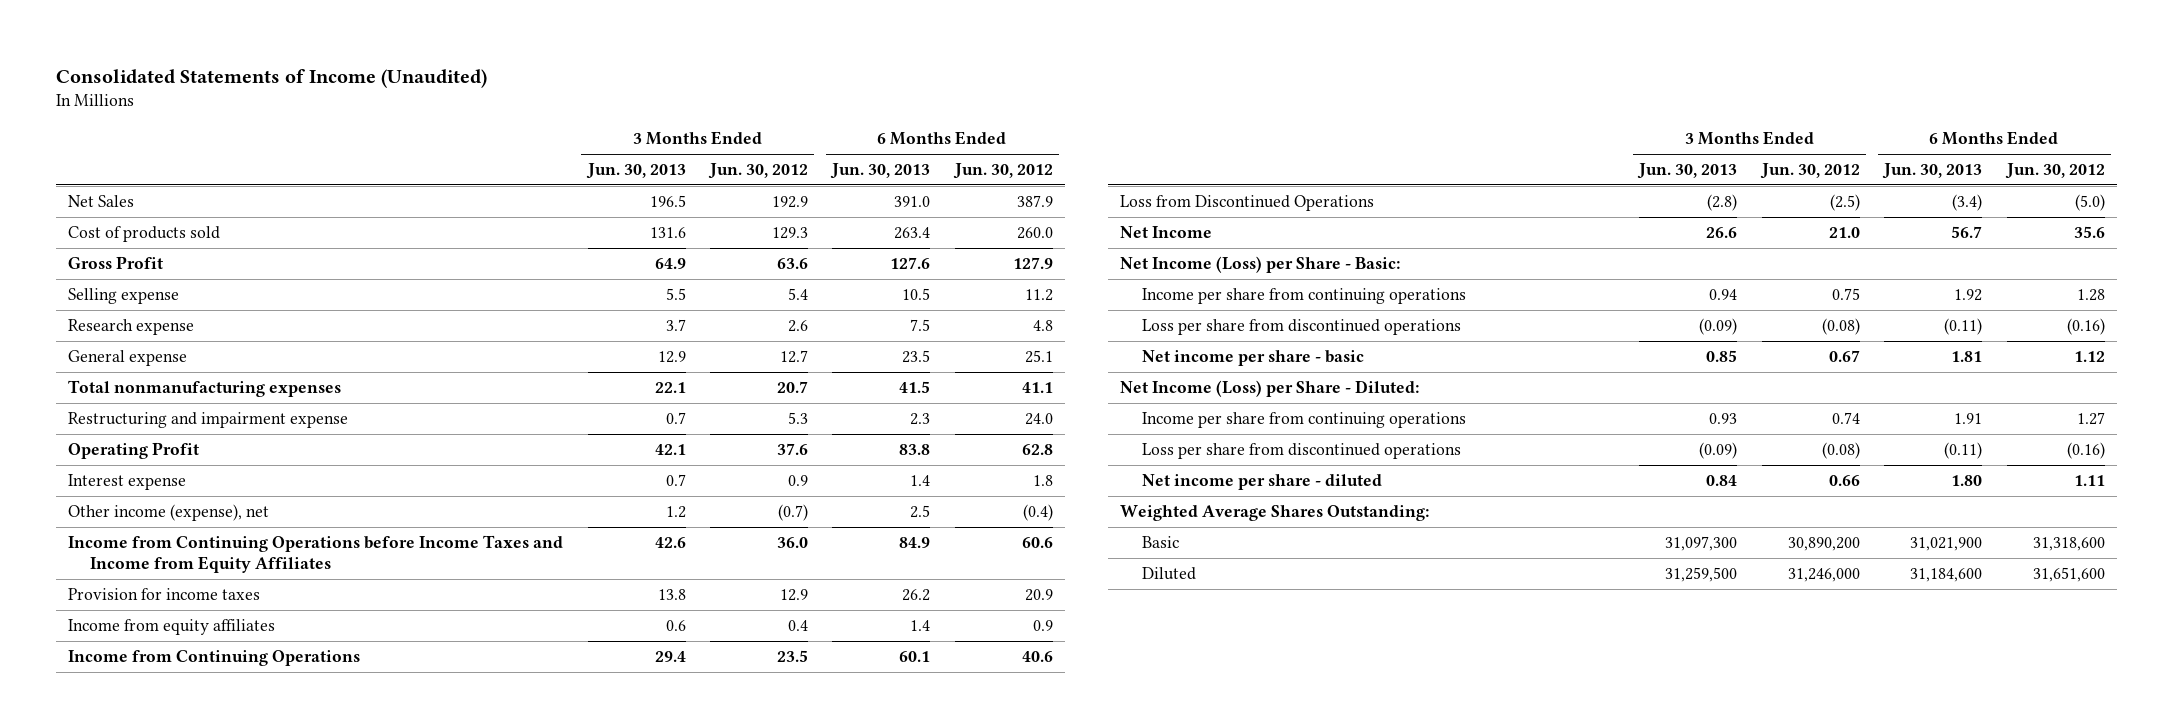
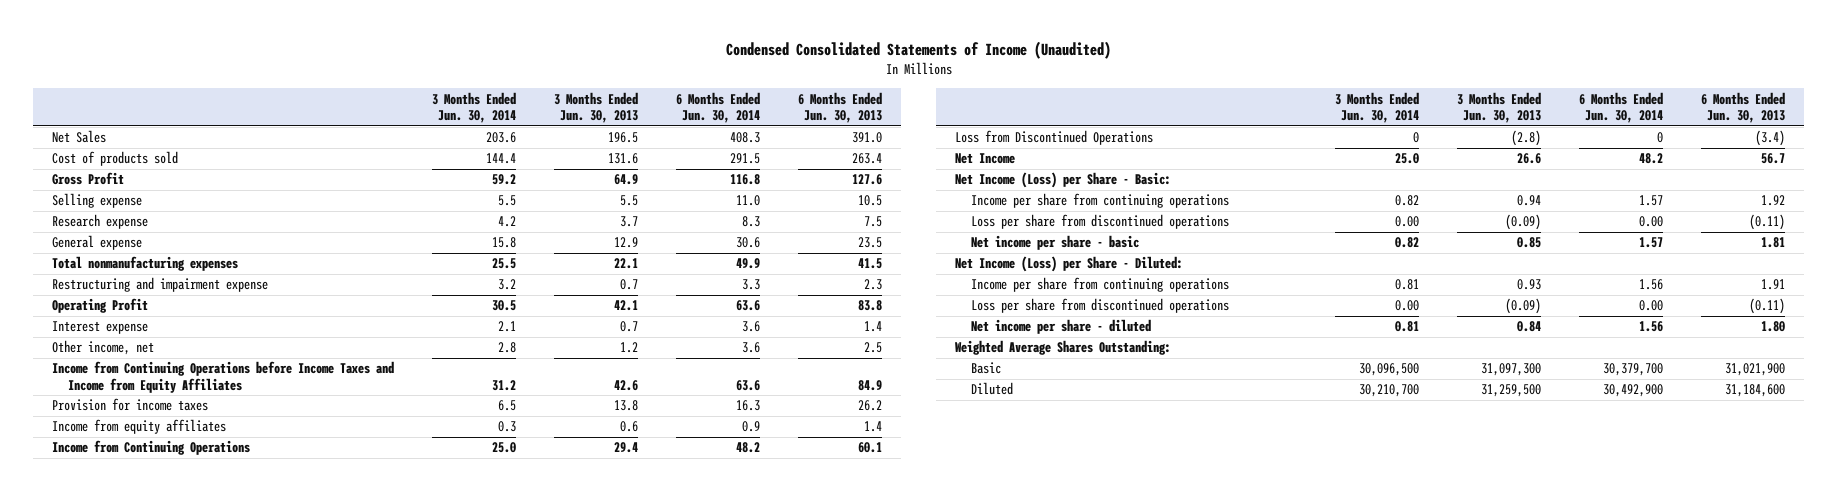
- Consolidated Statements of Income (Unaudited)
+ Condensed Consolidated Statements of Income (Unaudited)
- | 3 Months Ended Jun. 30, 2013 | 3 Months Ended Jun. 30, 2012 | 6 Months Ended Jun. 30, 2013 | 6 Months Ended Jun. 30, 2012
+ | 3 Months Ended Jun. 30, 2014 | 3 Months Ended Jun. 30, 2013 | 6 Months Ended Jun. 30, 2014 | 6 Months Ended Jun. 30, 2013
- Other income (expense), net | 1.2 | (0.7) | 2.5 | (0.4)
+ Other income, net | 2.8 | 1.2 | 3.6 | 2.5

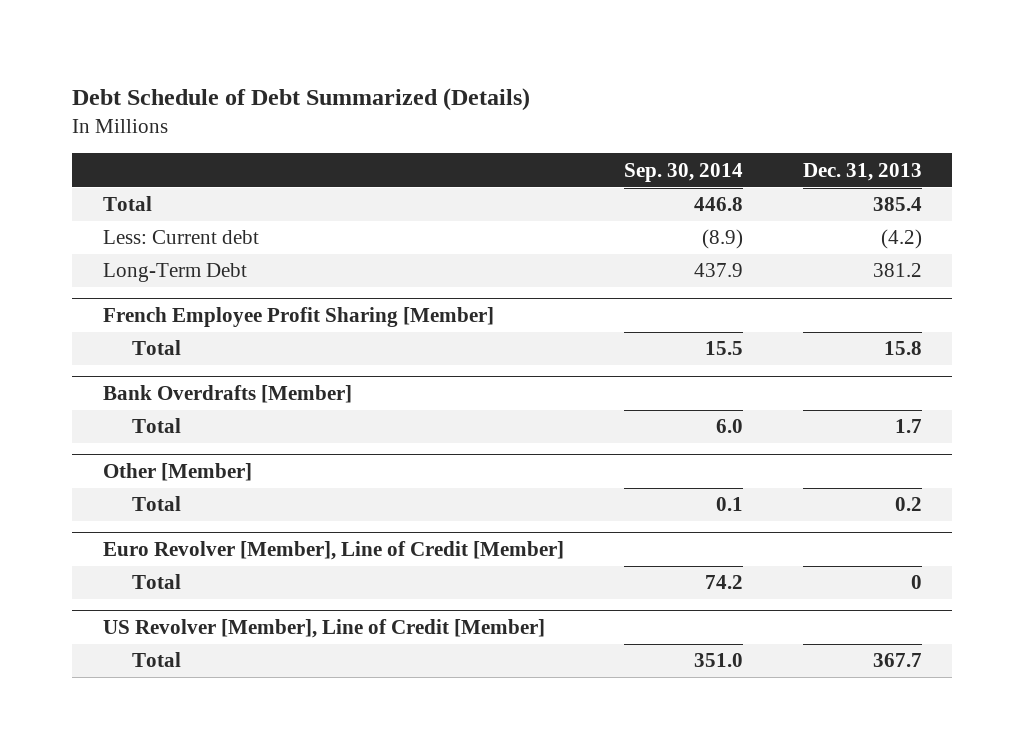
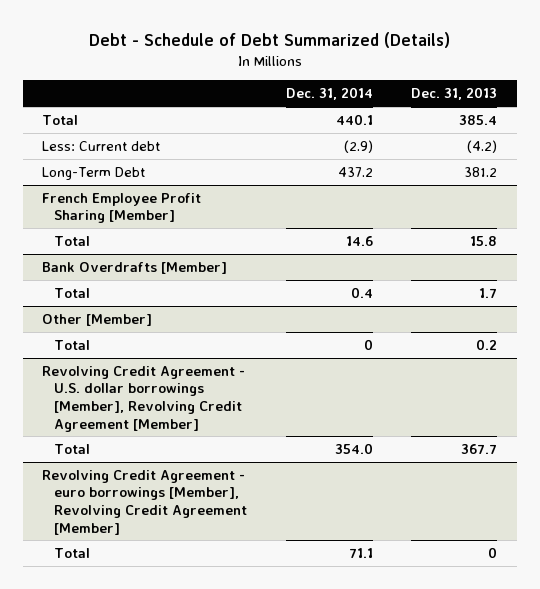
- Debt Schedule of Debt Summarized (Details)
+ Debt - Schedule of Debt Summarized (Details)
- | Sep. 30, 2014 | Dec. 31, 2013
+ | Dec. 31, 2014 | Dec. 31, 2013
- Euro Revolver [Member], Line of Credit [Member]
- Total | 74.2 | 0
- US Revolver [Member], Line of Credit [Member]
+ Revolving Credit Agreement - U.S. dollar borrowings [Member], Revolving Credit Agreement [Member]
+ Revolving Credit Agreement - euro borrowings [Member], Revolving Credit Agreement [Member]
+ Total | 71.1 | 0

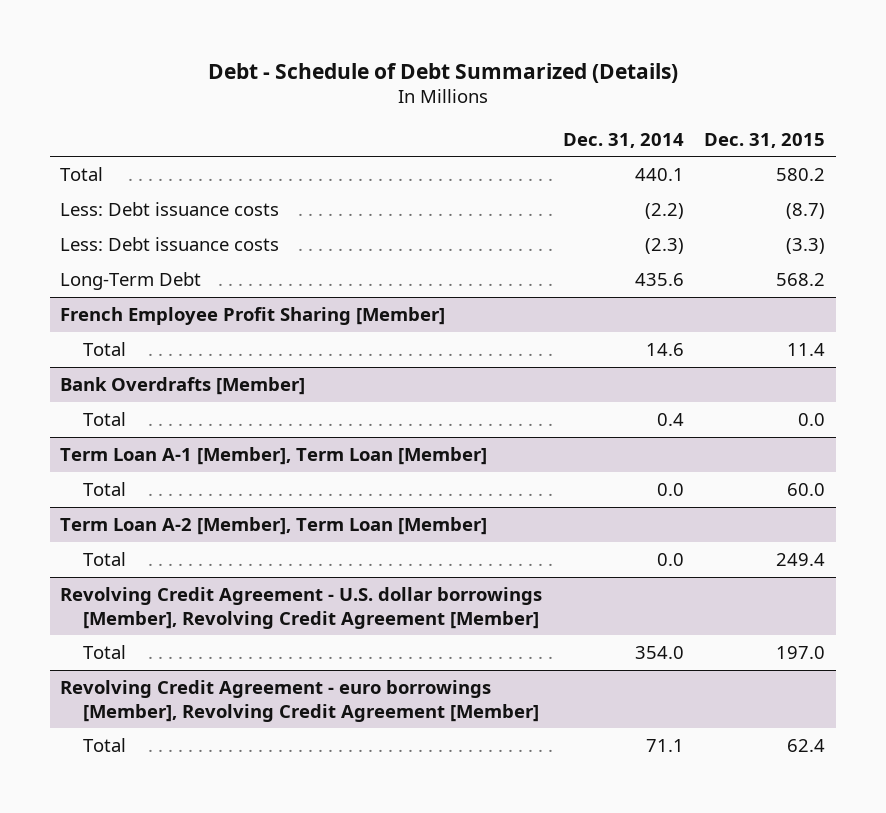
- | Dec. 31, 2014 | Dec. 31, 2013
+ | Dec. 31, 2014 | Dec. 31, 2015
- Less: Current debt | (2.9) | (4.2)
- Long-Term Debt | 437.2 | 381.2
+ Less: Debt issuance costs | (2.2) | (8.7)
+ Less: Debt issuance costs | (2.3) | (3.3)
+ Long-Term Debt | 435.6 | 568.2
- Other [Member]
- Total | 0 | 0.2
+ Term Loan A-1 [Member], Term Loan [Member]
+ Total | 0.0 | 60.0
+ Term Loan A-2 [Member], Term Loan [Member]
+ Total | 0.0 | 249.4

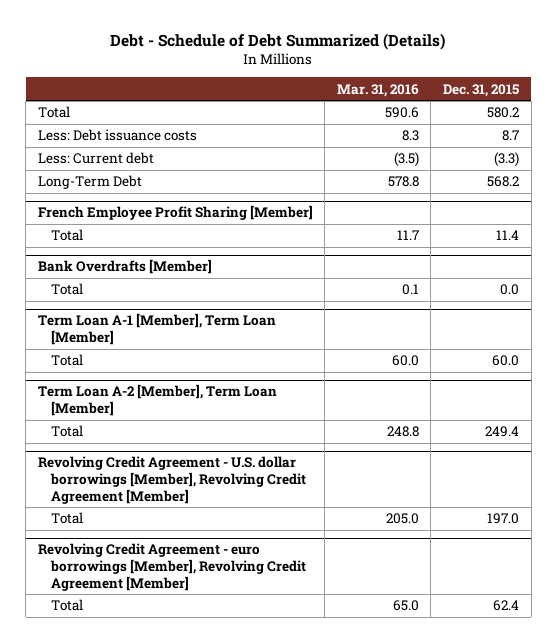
- | Dec. 31, 2014 | Dec. 31, 2015
+ | Mar. 31, 2016 | Dec. 31, 2015
- Less: Debt issuance costs | (2.2) | (8.7)
- Less: Debt issuance costs | (2.3) | (3.3)
+ Less: Debt issuance costs | 8.3 | 8.7
+ Less: Current debt | (3.5) | (3.3)

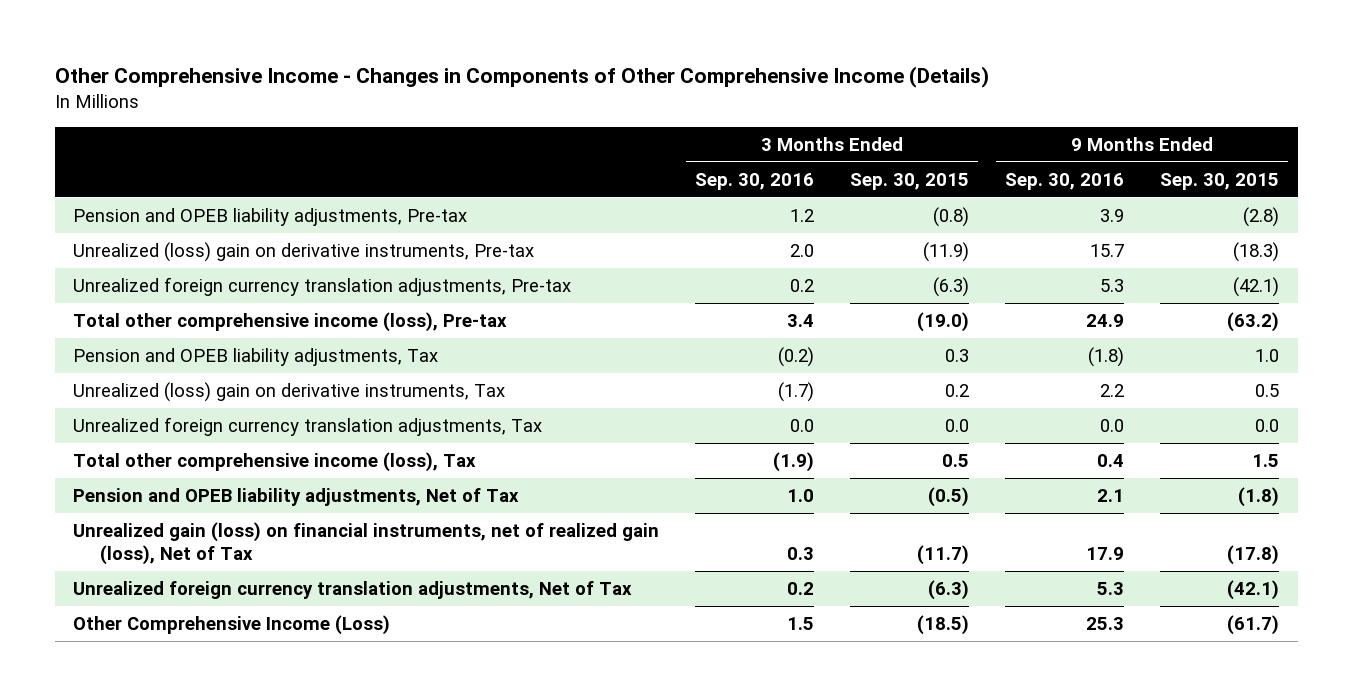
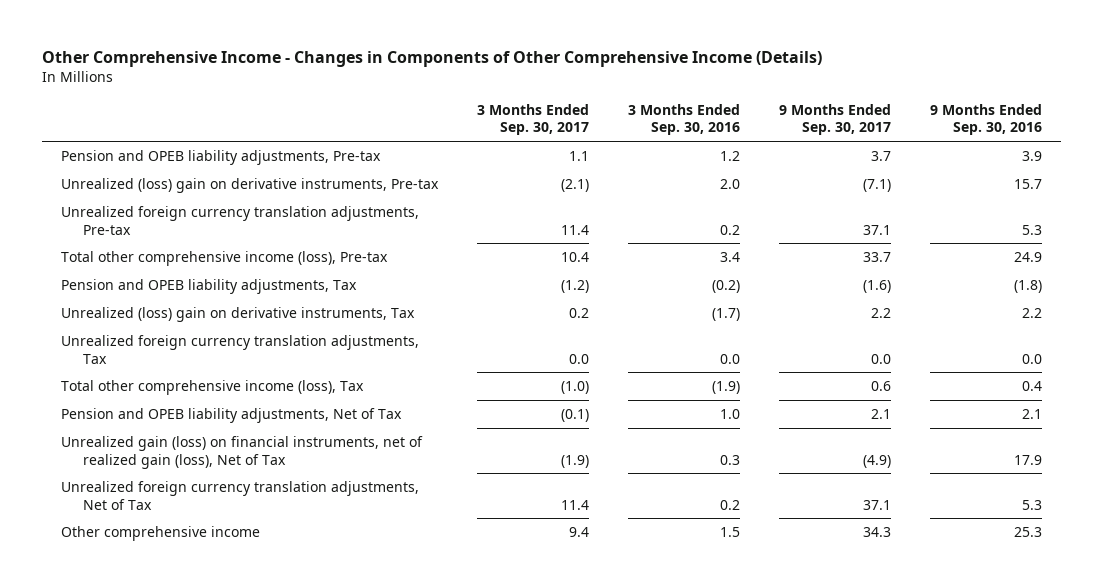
- | 3 Months Ended Sep. 30, 2016 | 3 Months Ended Sep. 30, 2015 | 9 Months Ended Sep. 30, 2016 | 9 Months Ended Sep. 30, 2015
+ | 3 Months Ended Sep. 30, 2017 | 3 Months Ended Sep. 30, 2016 | 9 Months Ended Sep. 30, 2017 | 9 Months Ended Sep. 30, 2016
- Other Comprehensive Income (Loss) | 1.5 | (18.5) | 25.3 | (61.7)
+ Other comprehensive income | 9.4 | 1.5 | 34.3 | 25.3

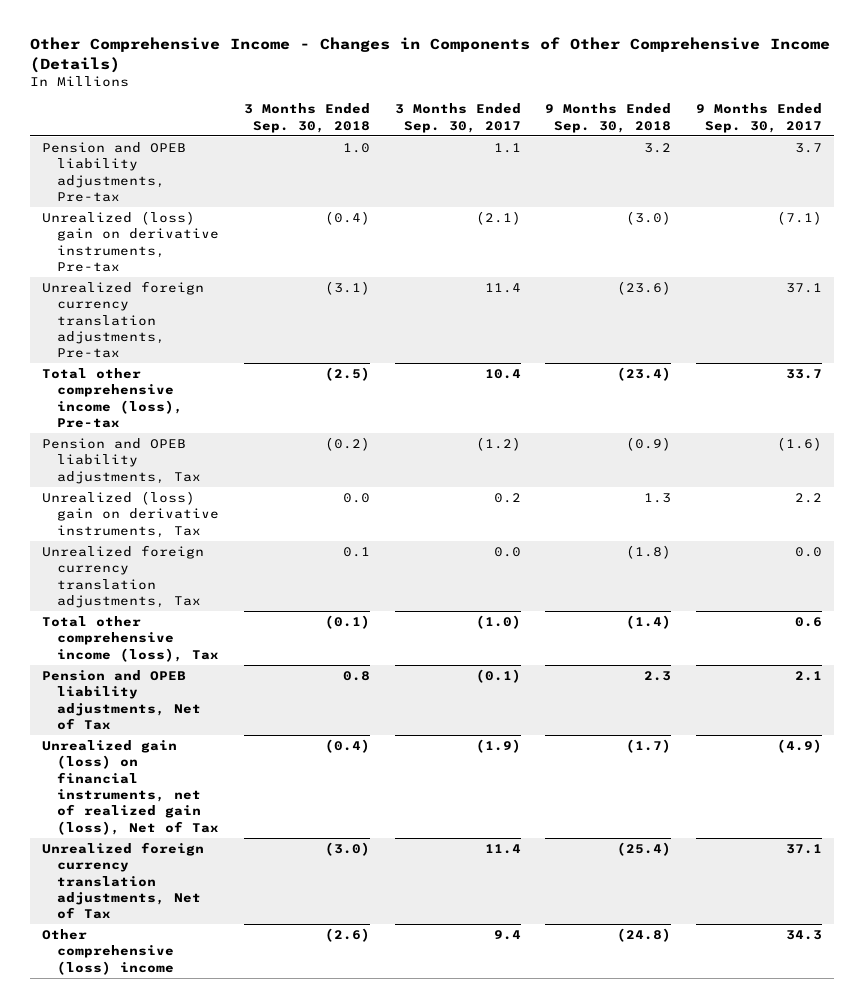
- | 3 Months Ended Sep. 30, 2017 | 3 Months Ended Sep. 30, 2016 | 9 Months Ended Sep. 30, 2017 | 9 Months Ended Sep. 30, 2016
+ | 3 Months Ended Sep. 30, 2018 | 3 Months Ended Sep. 30, 2017 | 9 Months Ended Sep. 30, 2018 | 9 Months Ended Sep. 30, 2017
- Other comprehensive income | 9.4 | 1.5 | 34.3 | 25.3
+ Other comprehensive (loss) income | (2.6) | 9.4 | (24.8) | 34.3

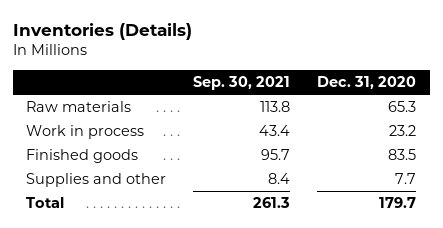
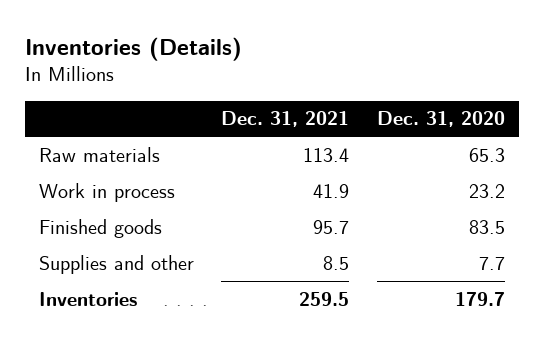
- | Sep. 30, 2021 | Dec. 31, 2020
+ | Dec. 31, 2021 | Dec. 31, 2020
- Total | 261.3 | 179.7
+ Inventories | 259.5 | 179.7

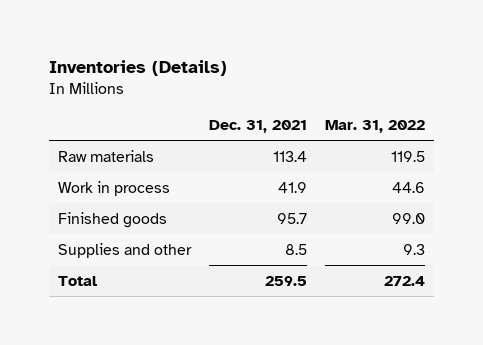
- | Dec. 31, 2021 | Dec. 31, 2020
+ | Dec. 31, 2021 | Mar. 31, 2022
- Inventories | 259.5 | 179.7
+ Total | 259.5 | 272.4

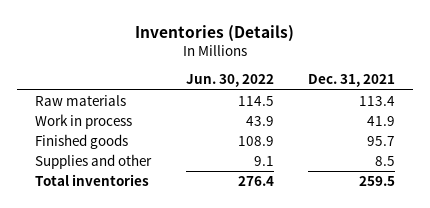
- | Dec. 31, 2021 | Mar. 31, 2022
+ | Jun. 30, 2022 | Dec. 31, 2021
- Total | 259.5 | 272.4
+ Total inventories | 276.4 | 259.5

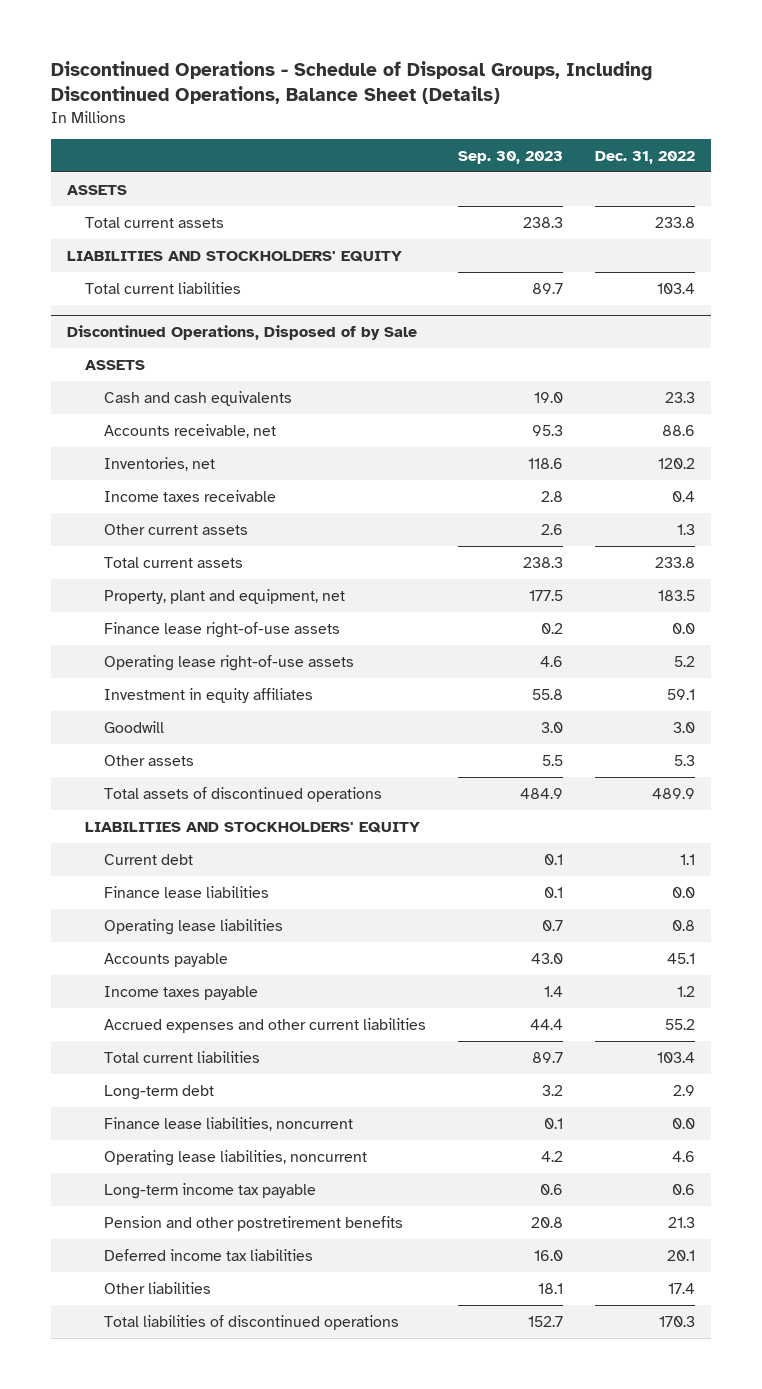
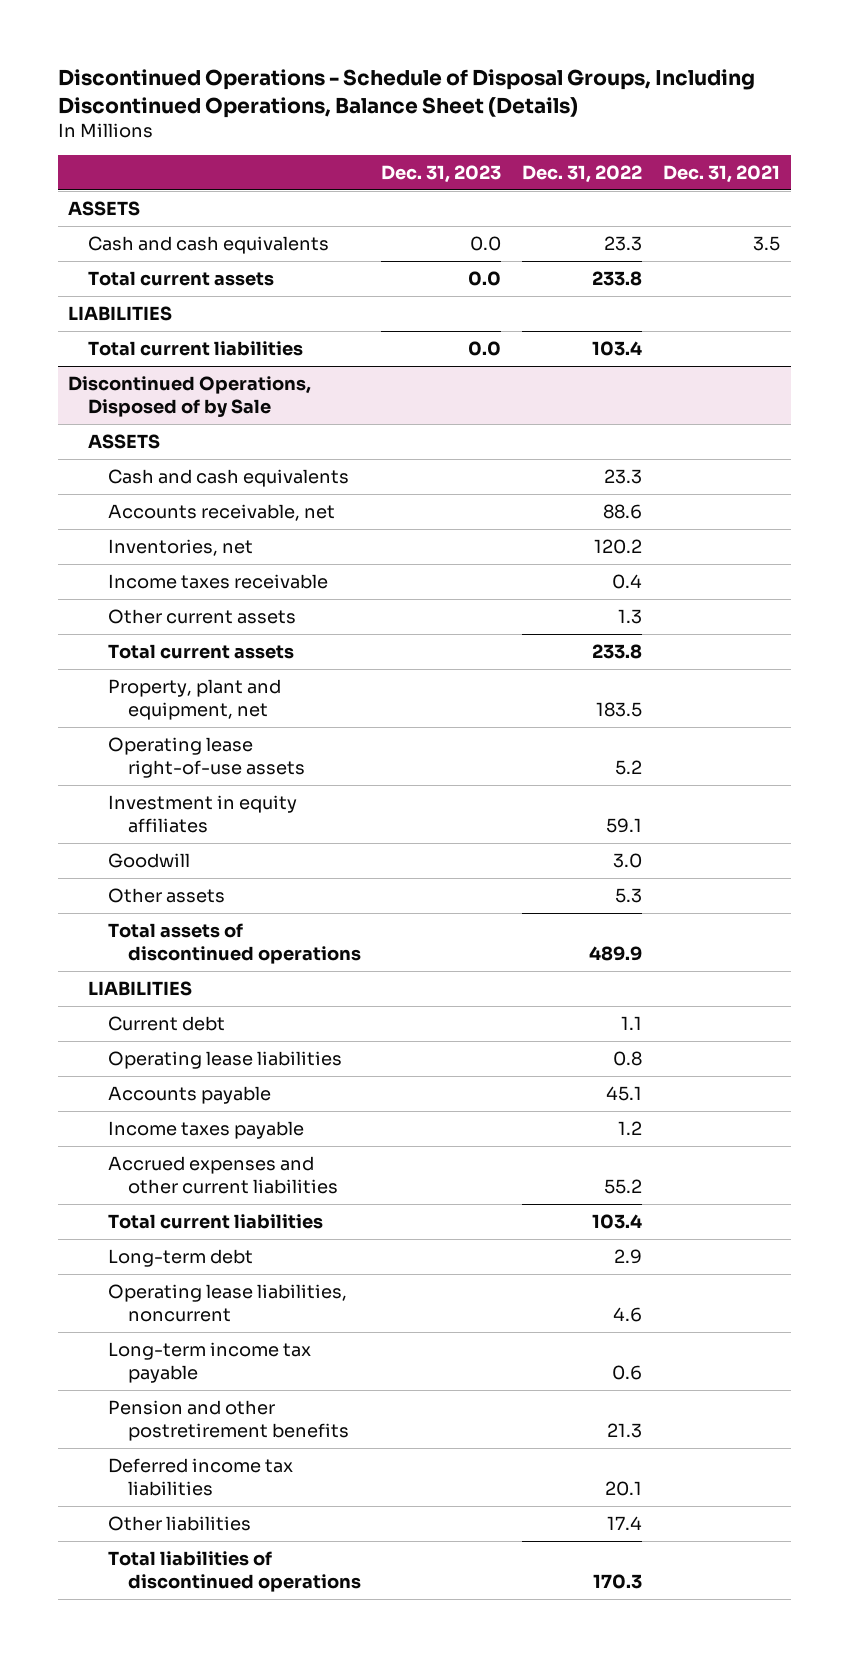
- | Sep. 30, 2023 | Dec. 31, 2022
+ | Dec. 31, 2023 | Dec. 31, 2022 | Dec. 31, 2021
+ Cash and cash equivalents | 0.0 | 23.3 | 3.5
- LIABILITIES AND STOCKHOLDERS' EQUITY
+ LIABILITIES
@ Discontinued Operations, Disposed of by Sale
- Finance lease right-of-use assets | 0.2 | 0.0
- LIABILITIES AND STOCKHOLDERS' EQUITY
+ LIABILITIES
- Finance lease liabilities | 0.1 | 0.0
- Finance lease liabilities, noncurrent | 0.1 | 0.0

